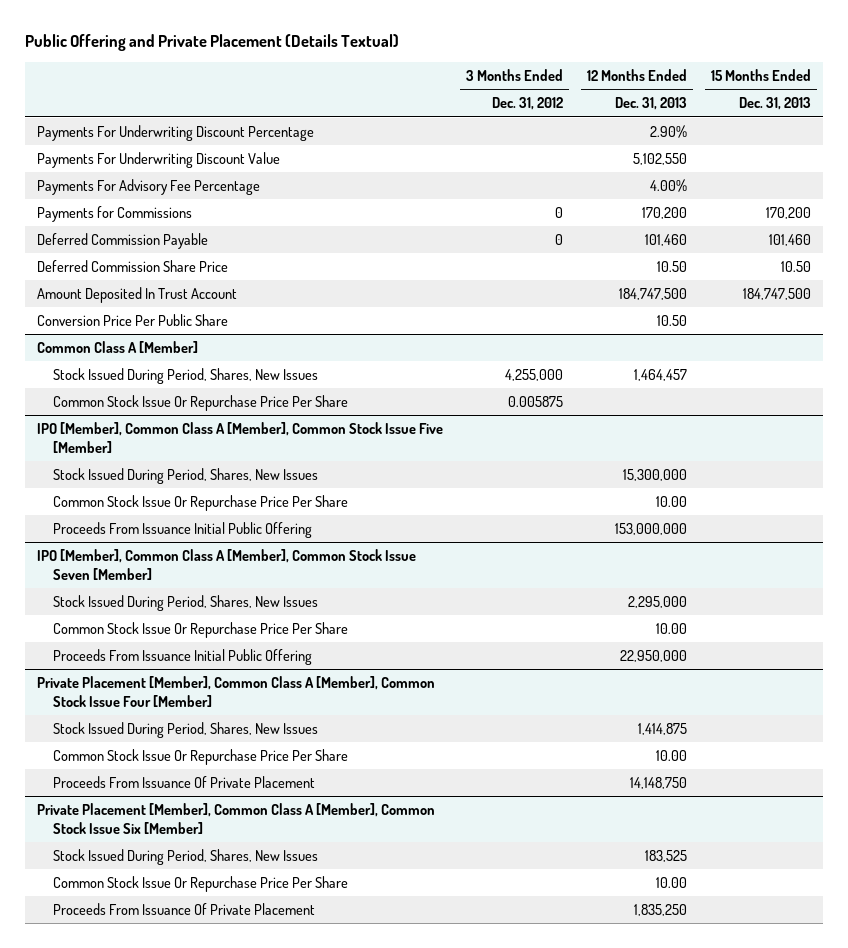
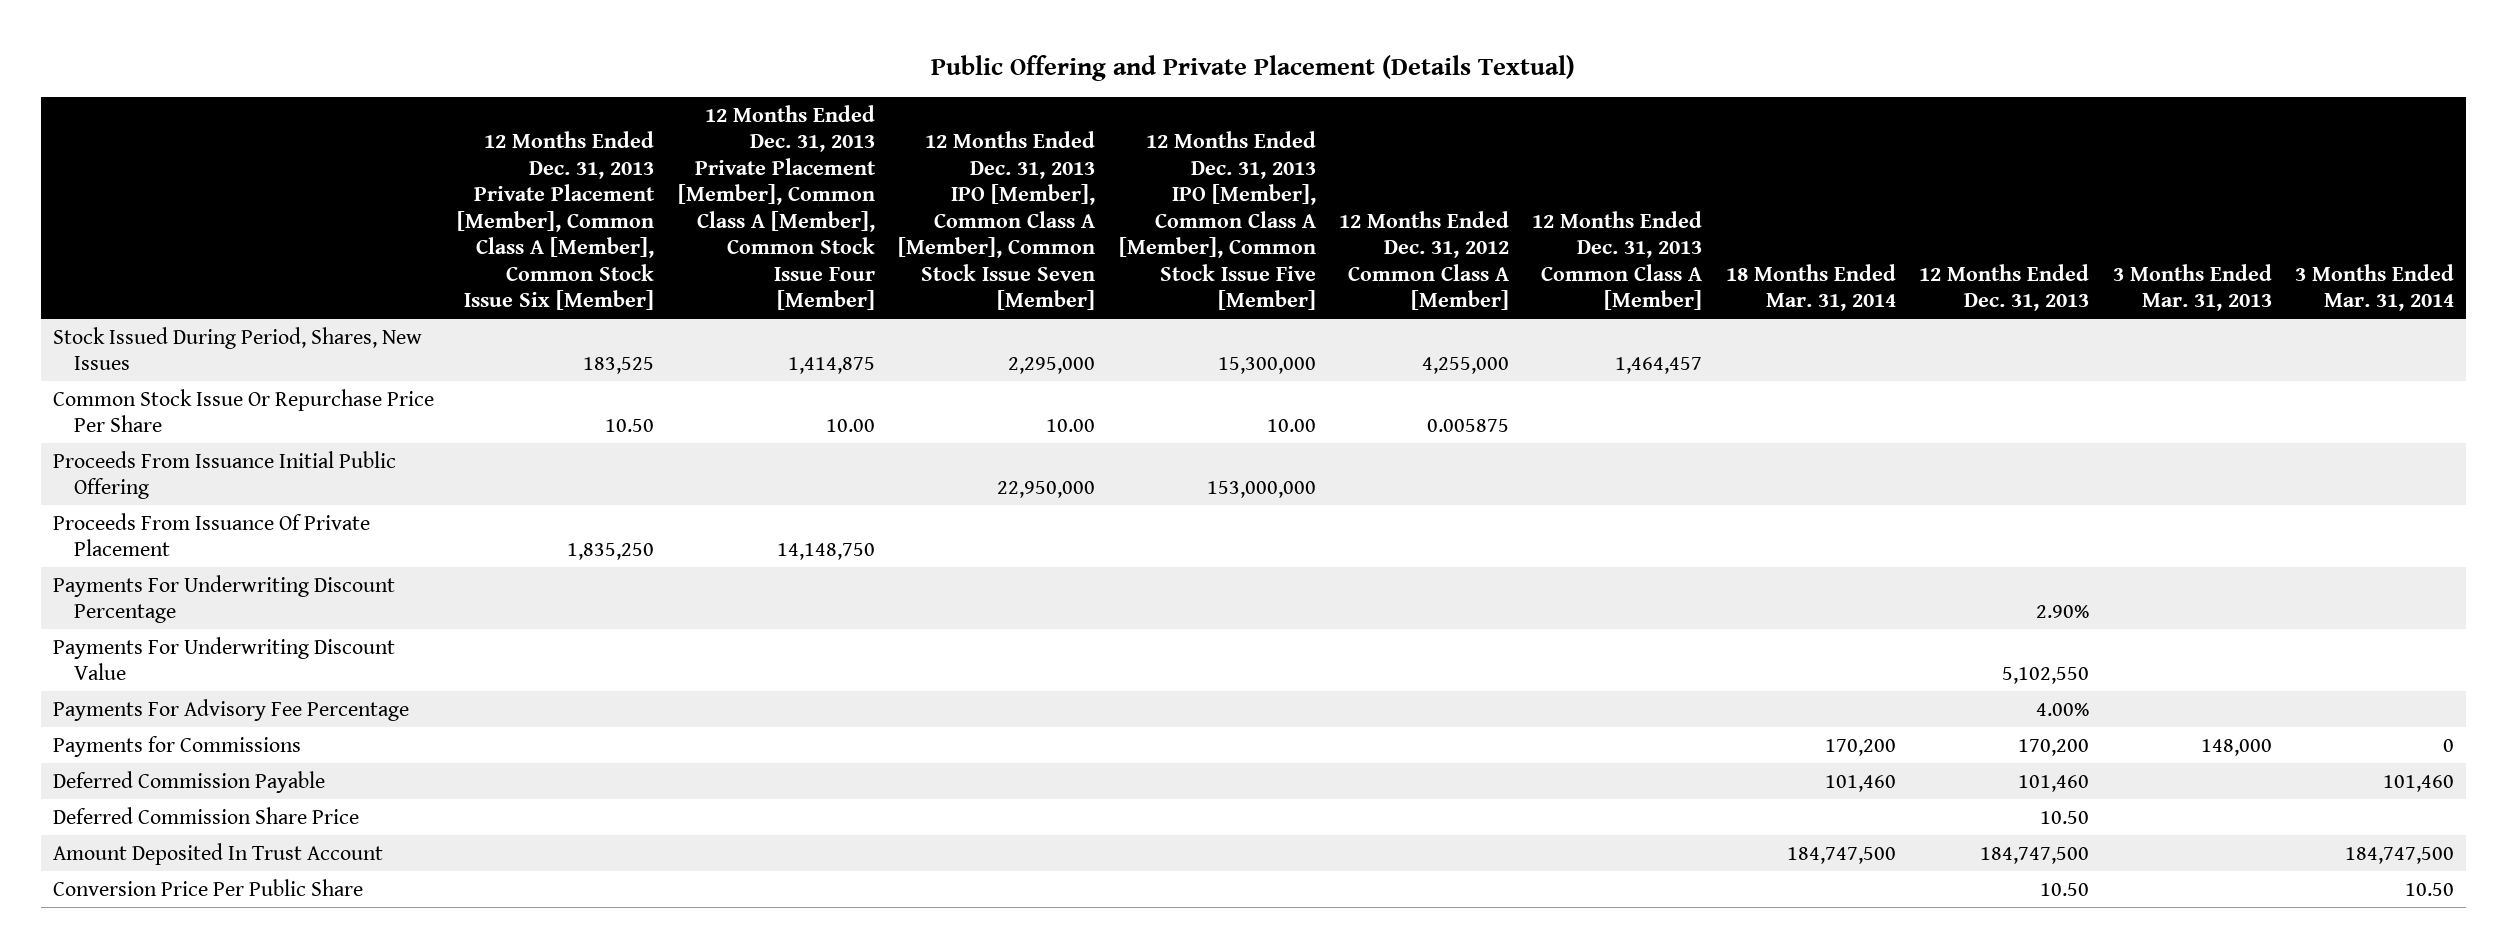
- | 3 Months Ended Dec. 31, 2012 | 12 Months Ended Dec. 31, 2013 | 15 Months Ended Dec. 31, 2013
+ | 12 Months Ended Dec. 31, 2013 Private Placement [Member], Common Class A [Member], Common Stock Issue Six [Member] | 12 Months Ended Dec. 31, 2013 Private Placement [Member], Common Class A [Member], Common Stock Issue Four [Member] | 12 Months Ended Dec. 31, 2013 IPO [Member], Common Class A [Member], Common Stock Issue Seven [Member] | 12 Months Ended Dec. 31, 2013 IPO [Member], Common Class A [Member], Common Stock Issue Five [Member] | 12 Months Ended Dec. 31, 2012 Common Class A [Member] | 12 Months Ended Dec. 31, 2013 Common Class A [Member] | 18 Months Ended Mar. 31, 2014 | 12 Months Ended Dec. 31, 2013 | 3 Months Ended Mar. 31, 2013 | 3 Months Ended Mar. 31, 2014
+ Stock Issued During Period, Shares, New Issues | 183,525 | 1,414,875 | 2,295,000 | 15,300,000 | 4,255,000 | 1,464,457 | | | |
+ Common Stock Issue Or Repurchase Price Per Share | 10.50 | 10.00 | 10.00 | 10.00 | 0.005875 | | | | |
+ Proceeds From Issuance Initial Public Offering | | | 22,950,000 | 153,000,000 | | | | | |
+ Proceeds From Issuance Of Private Placement | 1,835,250 | 14,148,750 | | | | | | | |
- Common Class A [Member]
- Stock Issued During Period, Shares, New Issues | 4,255,000 | 1,464,457 |
- Common Stock Issue Or Repurchase Price Per Share | 0.005875 | |
- IPO [Member], Common Class A [Member], Common Stock Issue Five [Member]
- Stock Issued During Period, Shares, New Issues | | 15,300,000 |
- Common Stock Issue Or Repurchase Price Per Share | | 10.00 |
- Proceeds From Issuance Initial Public Offering | | 153,000,000 |
- IPO [Member], Common Class A [Member], Common Stock Issue Seven [Member]
- Stock Issued During Period, Shares, New Issues | | 2,295,000 |
- Common Stock Issue Or Repurchase Price Per Share | | 10.00 |
- Proceeds From Issuance Initial Public Offering | | 22,950,000 |
- Private Placement [Member], Common Class A [Member], Common Stock Issue Four [Member]
- Stock Issued During Period, Shares, New Issues | | 1,414,875 |
- Common Stock Issue Or Repurchase Price Per Share | | 10.00 |
- Proceeds From Issuance Of Private Placement | | 14,148,750 |
- Private Placement [Member], Common Class A [Member], Common Stock Issue Six [Member]
- Stock Issued During Period, Shares, New Issues | | 183,525 |
- Common Stock Issue Or Repurchase Price Per Share | | 10.00 |
- Proceeds From Issuance Of Private Placement | | 1,835,250 |

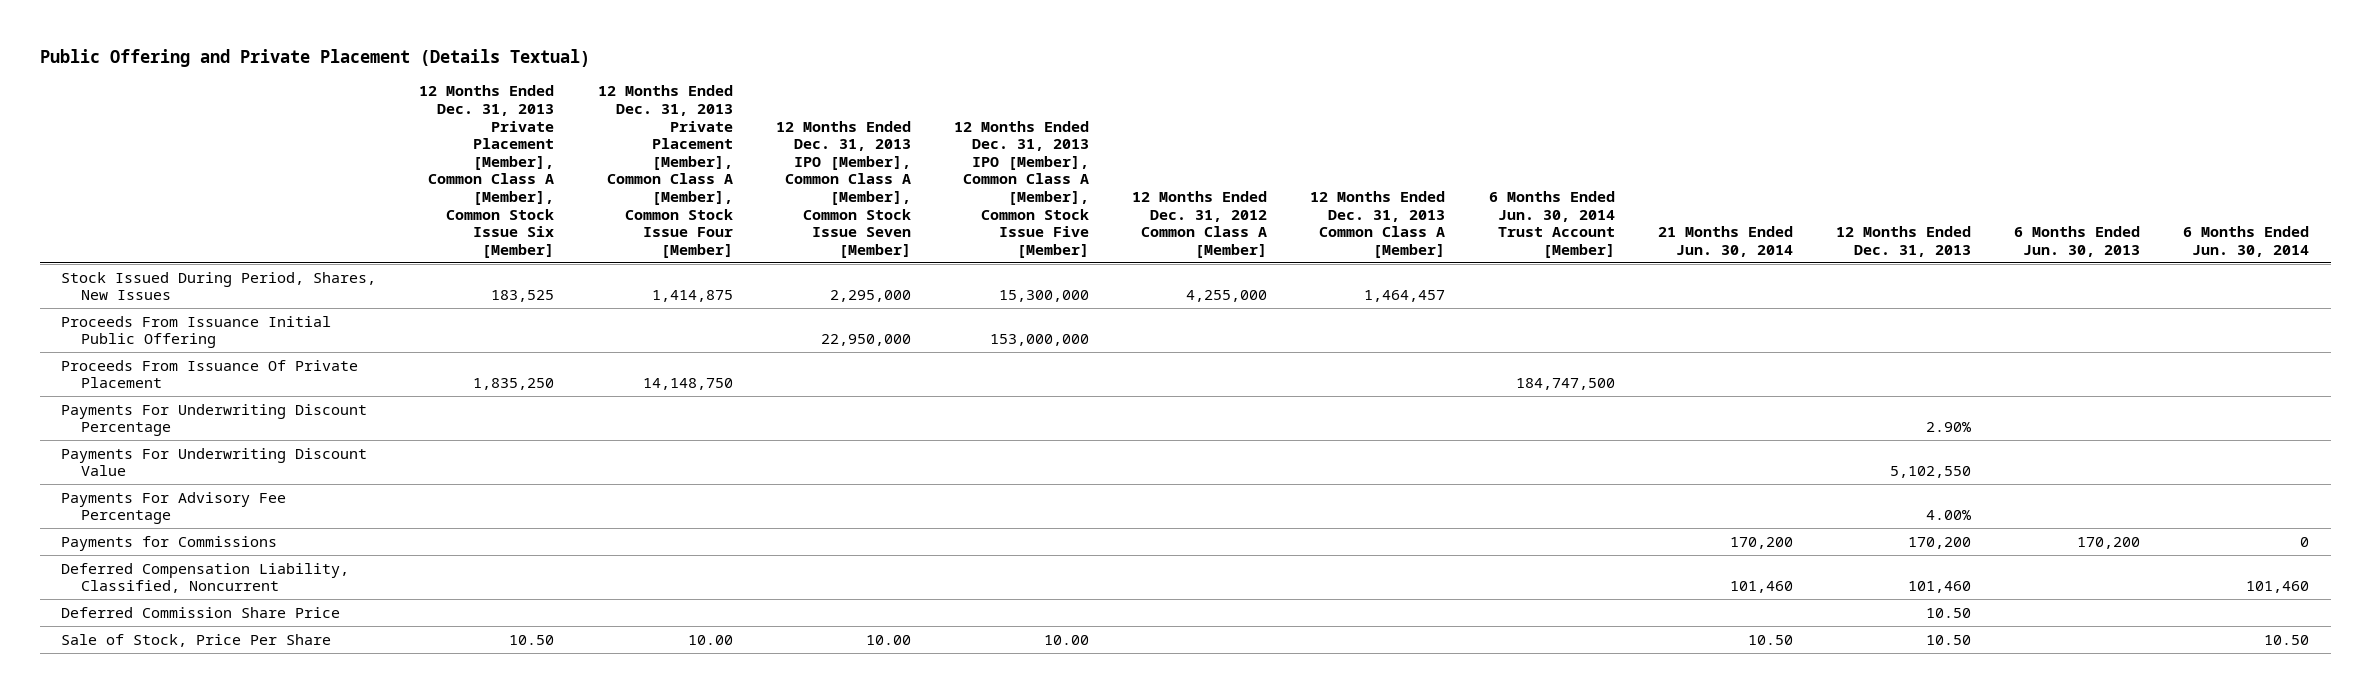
- | 12 Months Ended Dec. 31, 2013 Private Placement [Member], Common Class A [Member], Common Stock Issue Six [Member] | 12 Months Ended Dec. 31, 2013 Private Placement [Member], Common Class A [Member], Common Stock Issue Four [Member] | 12 Months Ended Dec. 31, 2013 IPO [Member], Common Class A [Member], Common Stock Issue Seven [Member] | 12 Months Ended Dec. 31, 2013 IPO [Member], Common Class A [Member], Common Stock Issue Five [Member] | 12 Months Ended Dec. 31, 2012 Common Class A [Member] | 12 Months Ended Dec. 31, 2013 Common Class A [Member] | 18 Months Ended Mar. 31, 2014 | 12 Months Ended Dec. 31, 2013 | 3 Months Ended Mar. 31, 2013 | 3 Months Ended Mar. 31, 2014
+ | 12 Months Ended Dec. 31, 2013 Private Placement [Member], Common Class A [Member], Common Stock Issue Six [Member] | 12 Months Ended Dec. 31, 2013 Private Placement [Member], Common Class A [Member], Common Stock Issue Four [Member] | 12 Months Ended Dec. 31, 2013 IPO [Member], Common Class A [Member], Common Stock Issue Seven [Member] | 12 Months Ended Dec. 31, 2013 IPO [Member], Common Class A [Member], Common Stock Issue Five [Member] | 12 Months Ended Dec. 31, 2012 Common Class A [Member] | 12 Months Ended Dec. 31, 2013 Common Class A [Member] | 6 Months Ended Jun. 30, 2014 Trust Account [Member] | 21 Months Ended Jun. 30, 2014 | 12 Months Ended Dec. 31, 2013 | 6 Months Ended Jun. 30, 2013 | 6 Months Ended Jun. 30, 2014
- Common Stock Issue Or Repurchase Price Per Share | 10.50 | 10.00 | 10.00 | 10.00 | 0.005875 | | | | |
- Deferred Commission Payable | | | | | | | 101,460 | 101,460 | | 101,460
+ Deferred Compensation Liability, Classified, Noncurrent | | | | | | | | 101,460 | 101,460 | | 101,460
- Amount Deposited In Trust Account | | | | | | | 184,747,500 | 184,747,500 | | 184,747,500
- Conversion Price Per Public Share | | | | | | | | 10.50 | | 10.50
+ Sale of Stock, Price Per Share | 10.50 | 10.00 | 10.00 | 10.00 | | | | 10.50 | 10.50 | | 10.50

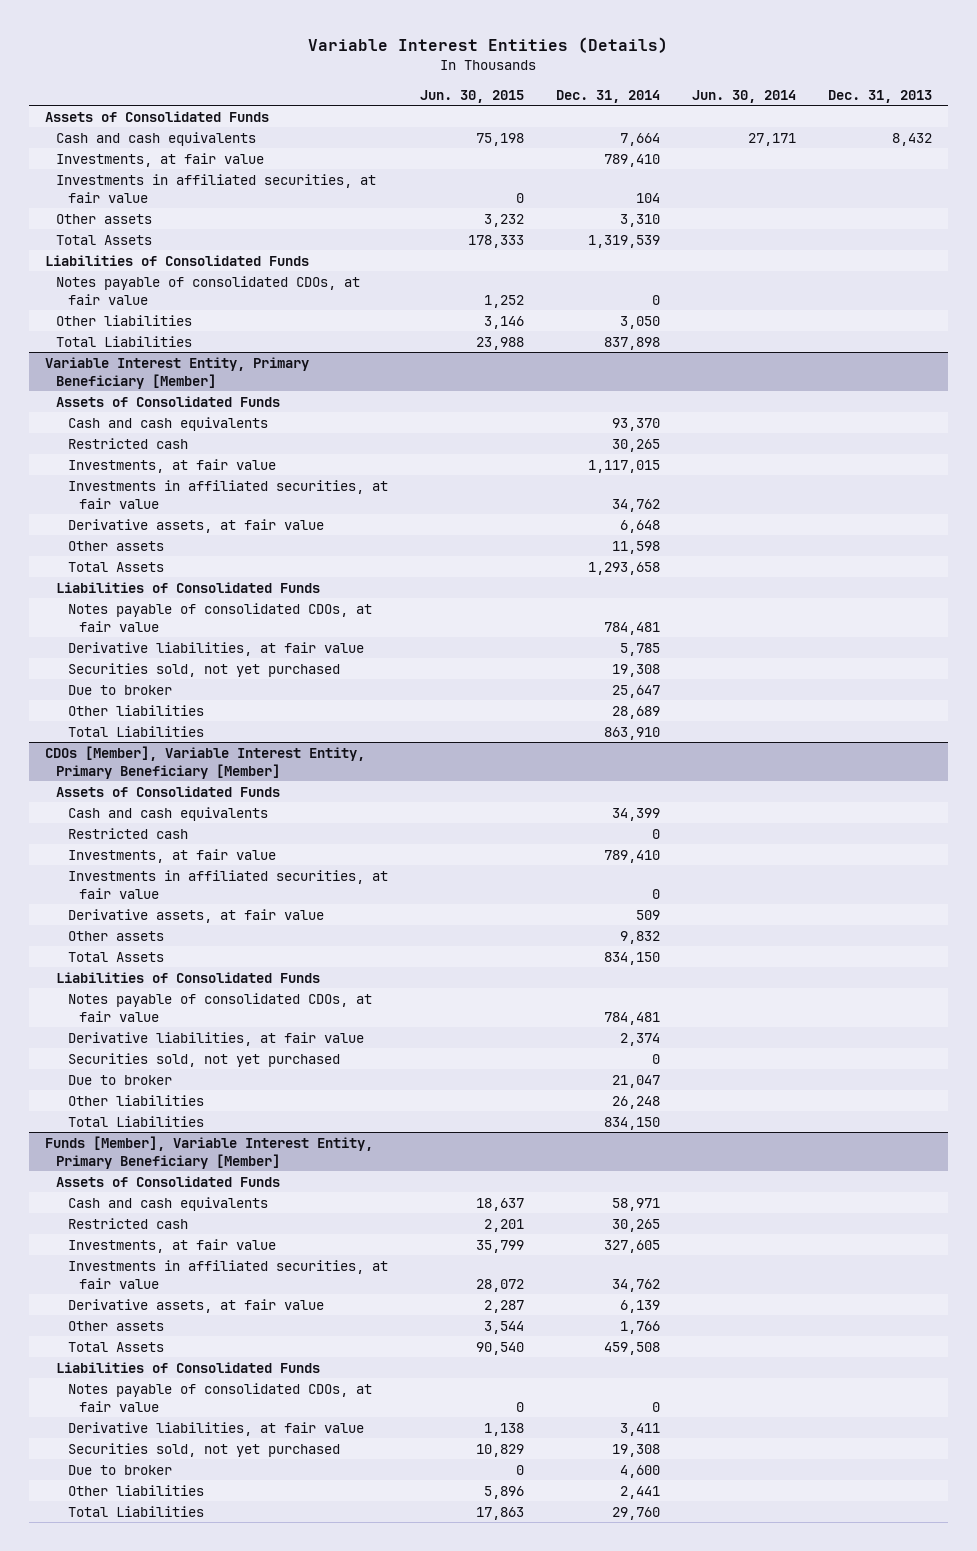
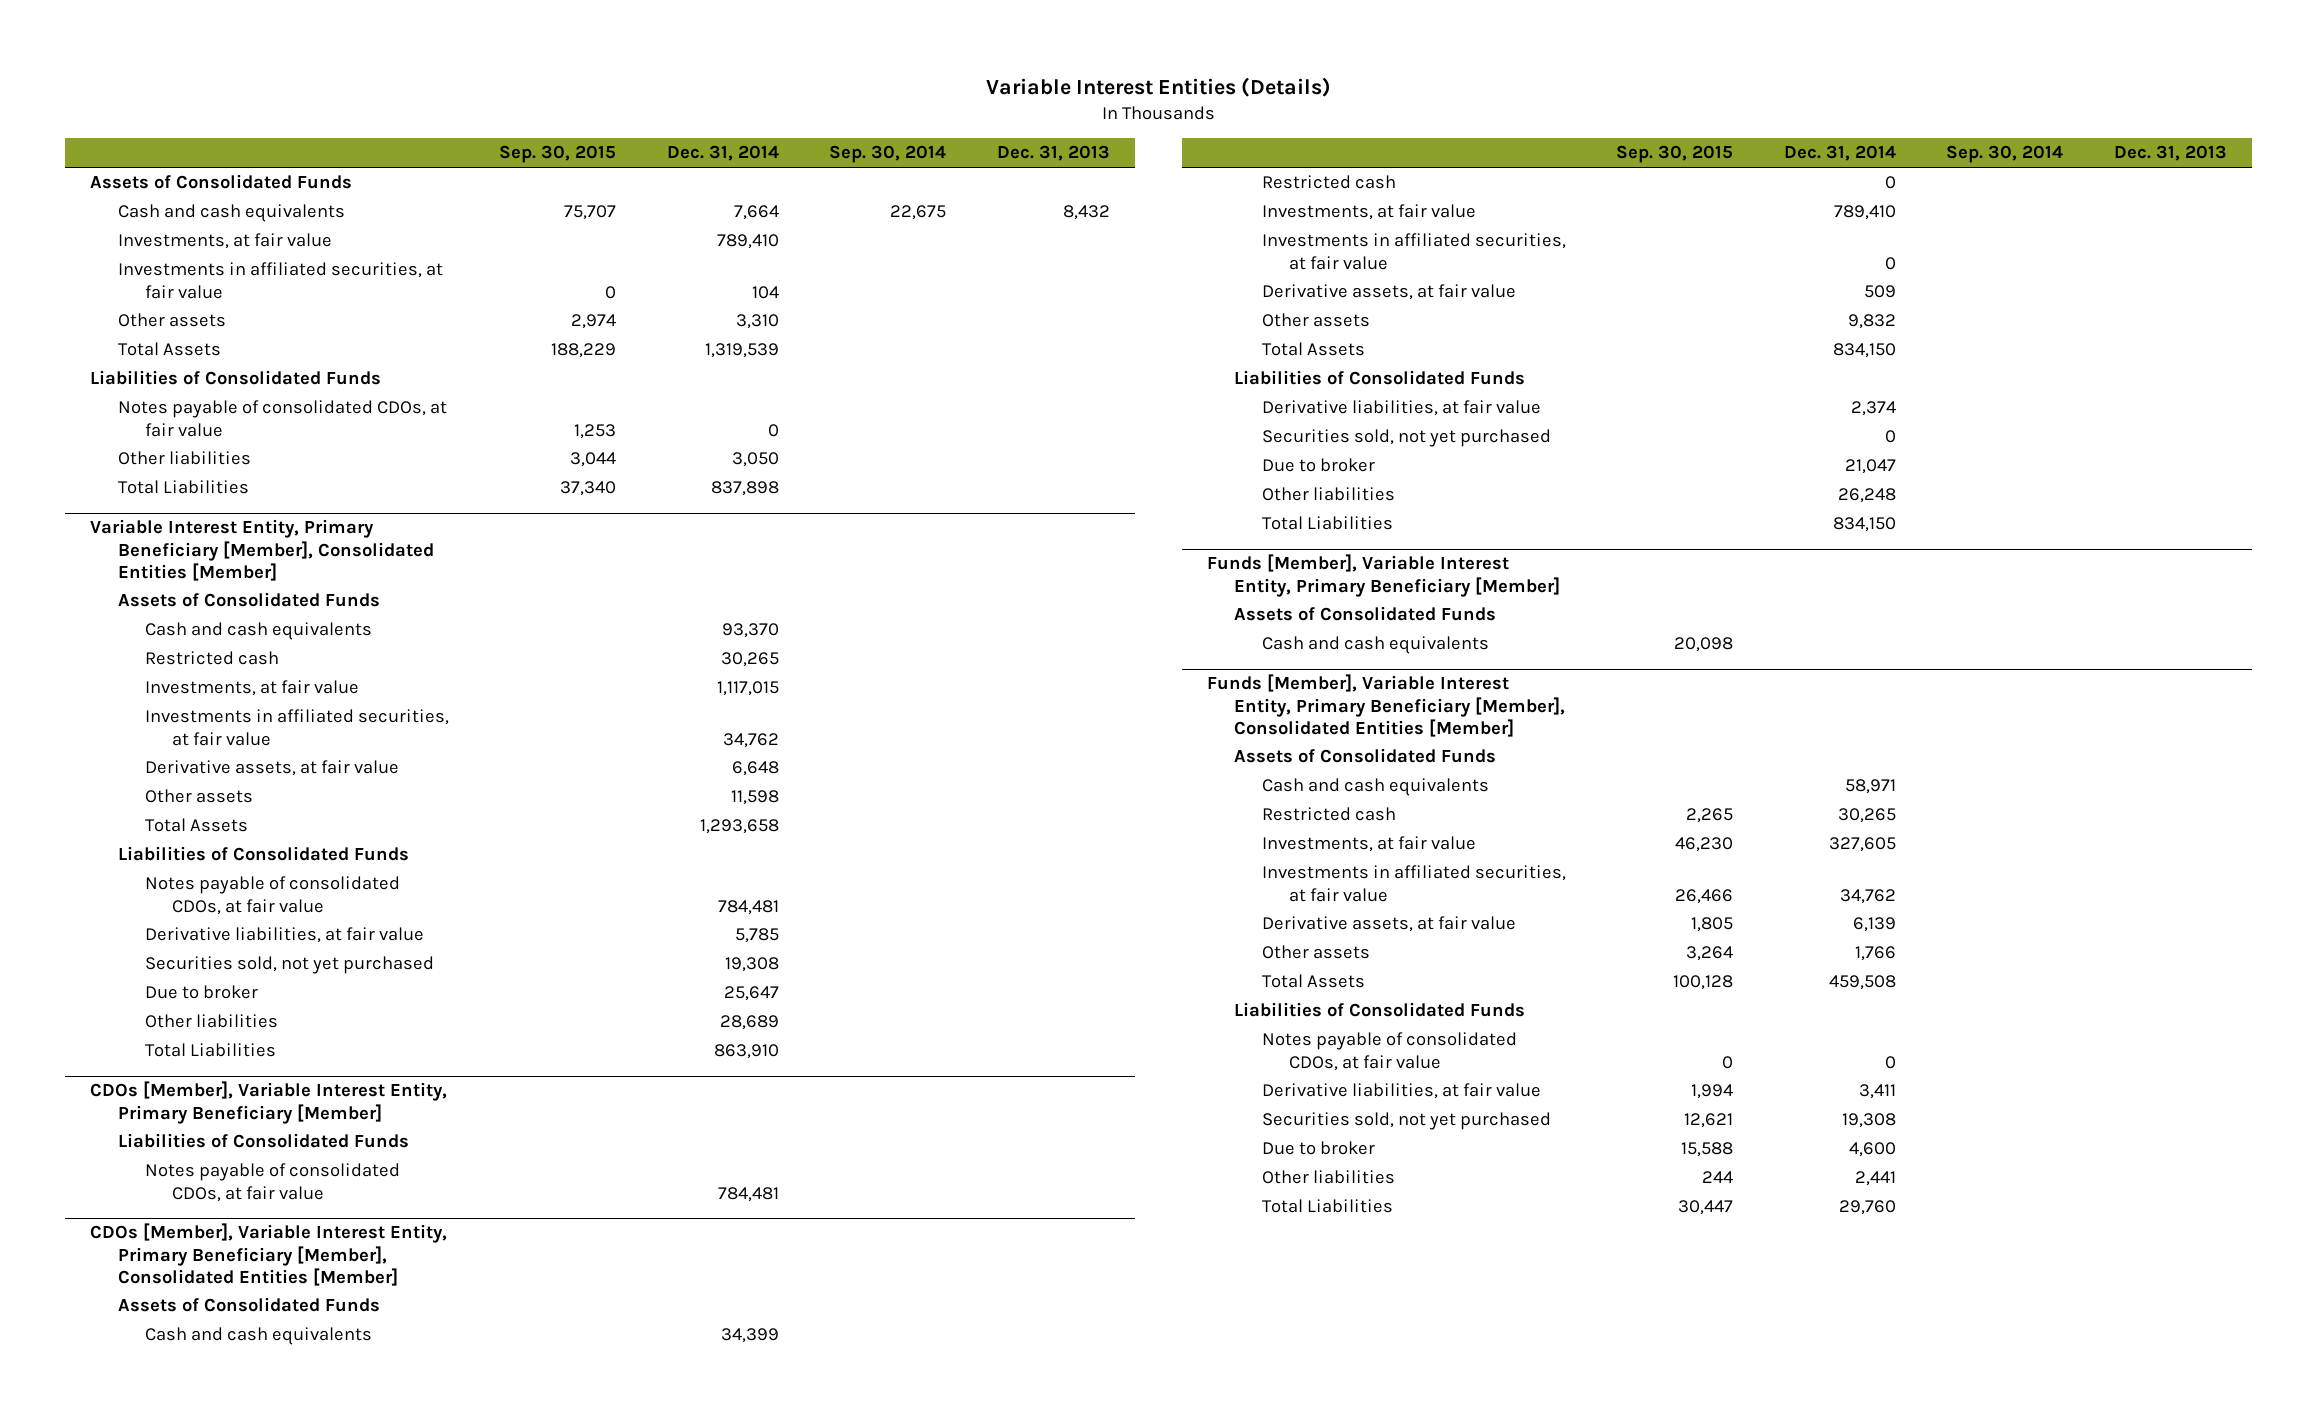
- | Jun. 30, 2015 | Dec. 31, 2014 | Jun. 30, 2014 | Dec. 31, 2013
+ | Sep. 30, 2015 | Dec. 31, 2014 | Sep. 30, 2014 | Dec. 31, 2013
- Variable Interest Entity, Primary Beneficiary [Member]
+ Variable Interest Entity, Primary Beneficiary [Member], Consolidated Entities [Member]
@ CDOs [Member], Variable Interest Entity, Primary Beneficiary [Member]
+ Liabilities of Consolidated Funds
moved up: Notes payable of consolidated CDOs, at fair value | | 784,481 | |
+ CDOs [Member], Variable Interest Entity, Primary Beneficiary [Member], Consolidated Entities [Member]
@ Funds [Member], Variable Interest Entity, Primary Beneficiary [Member]
+ Cash and cash equivalents | 20,098 | | |
+ Funds [Member], Variable Interest Entity, Primary Beneficiary [Member], Consolidated Entities [Member]
+ Assets of Consolidated Funds

